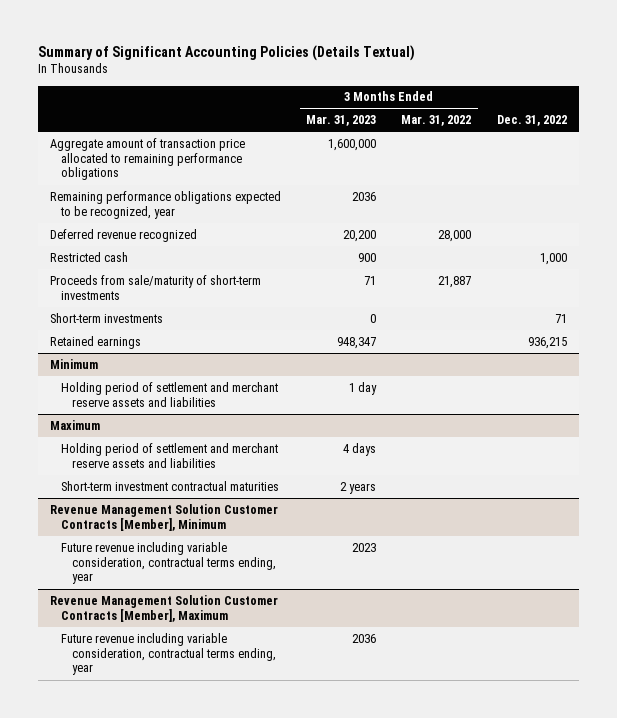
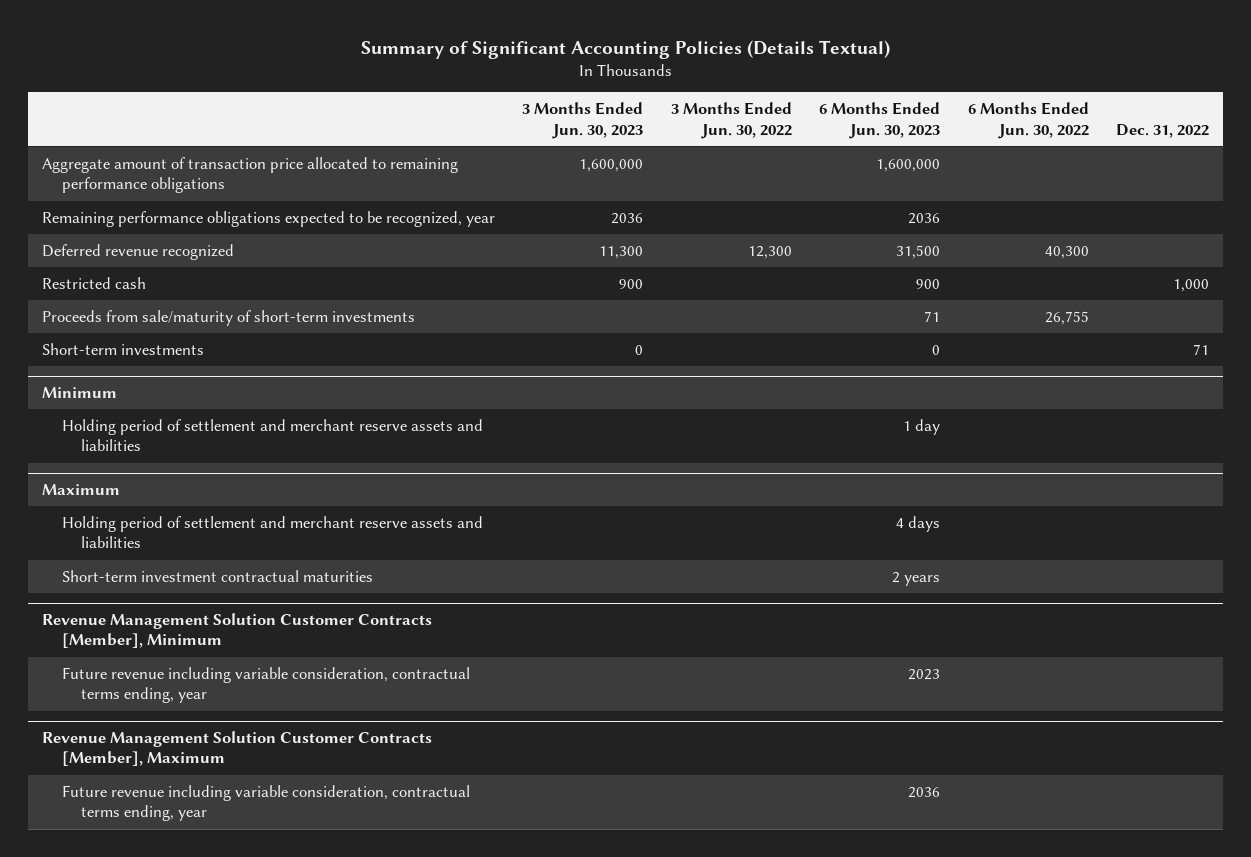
- | 3 Months Ended Mar. 31, 2023 | 3 Months Ended Mar. 31, 2022 | Dec. 31, 2022
+ | 3 Months Ended Jun. 30, 2023 | 3 Months Ended Jun. 30, 2022 | 6 Months Ended Jun. 30, 2023 | 6 Months Ended Jun. 30, 2022 | Dec. 31, 2022
- Retained earnings | 948,347 | | 936,215

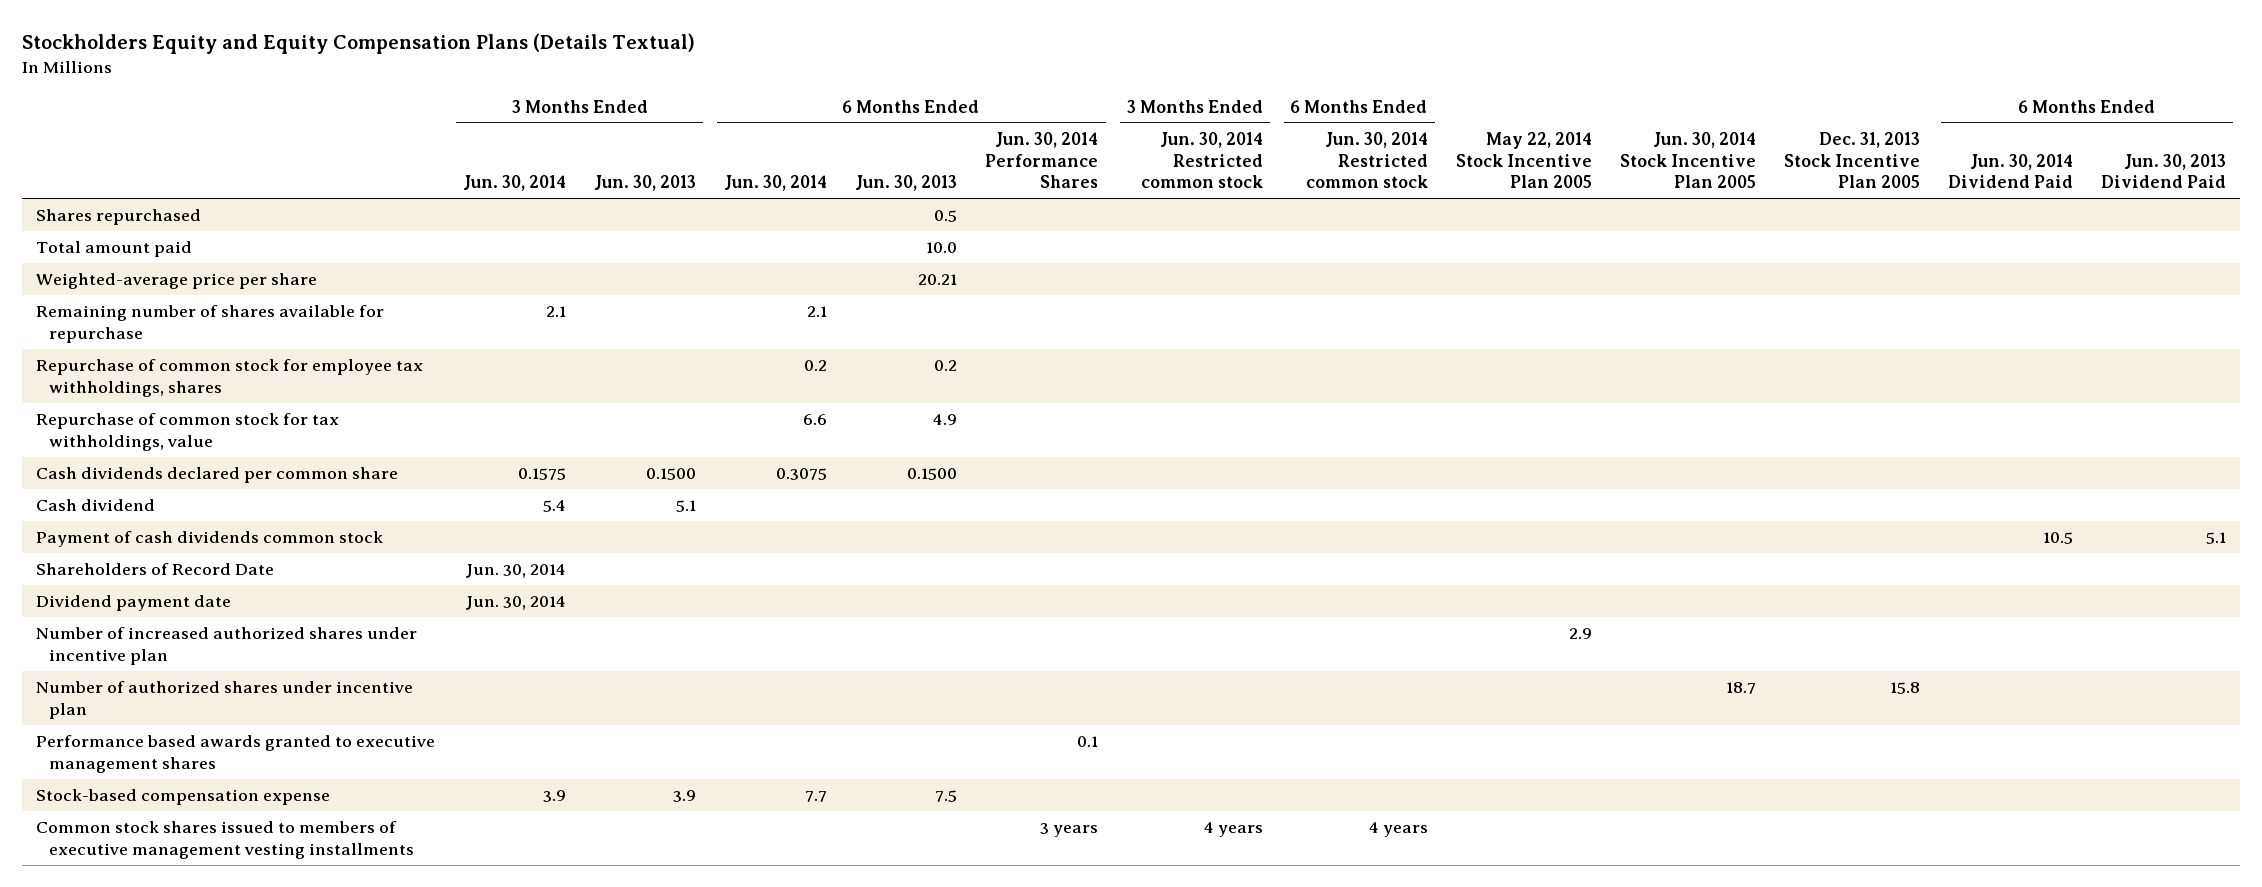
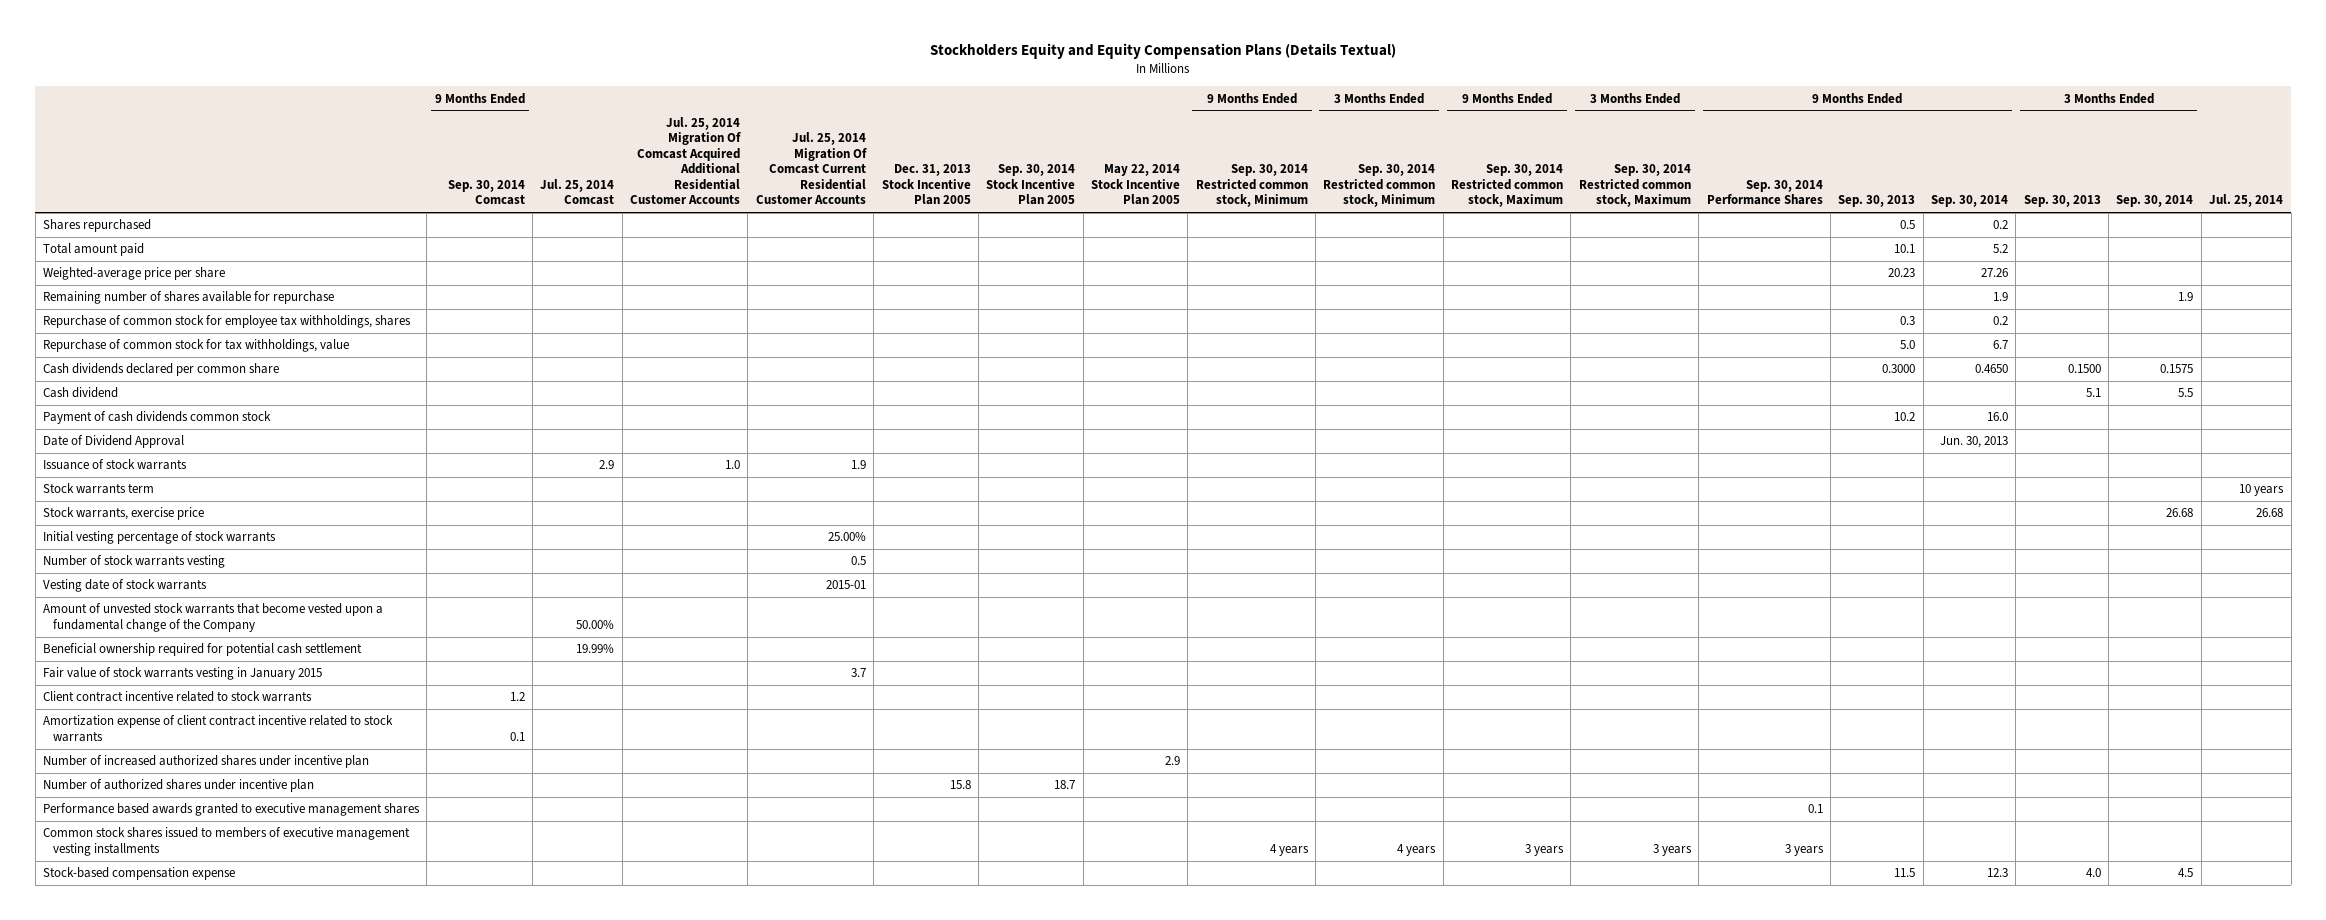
- | 3 Months Ended Jun. 30, 2014 | 3 Months Ended Jun. 30, 2013 | 6 Months Ended Jun. 30, 2014 | 6 Months Ended Jun. 30, 2013 | 6 Months Ended Jun. 30, 2014 Performance Shares | 3 Months Ended Jun. 30, 2014 Restricted common stock | 6 Months Ended Jun. 30, 2014 Restricted common stock | May 22, 2014 Stock Incentive Plan 2005 | Jun. 30, 2014 Stock Incentive Plan 2005 | Dec. 31, 2013 Stock Incentive Plan 2005 | 6 Months Ended Jun. 30, 2014 Dividend Paid | 6 Months Ended Jun. 30, 2013 Dividend Paid
+ | 9 Months Ended Sep. 30, 2014 Comcast | Jul. 25, 2014 Comcast | Jul. 25, 2014 Migration Of Comcast Acquired Additional Residential Customer Accounts | Jul. 25, 2014 Migration Of Comcast Current Residential Customer Accounts | Dec. 31, 2013 Stock Incentive Plan 2005 | Sep. 30, 2014 Stock Incentive Plan 2005 | May 22, 2014 Stock Incentive Plan 2005 | 9 Months Ended Sep. 30, 2014 Restricted common stock, Minimum | 3 Months Ended Sep. 30, 2014 Restricted common stock, Minimum | 9 Months Ended Sep. 30, 2014 Restricted common stock, Maximum | 3 Months Ended Sep. 30, 2014 Restricted common stock, Maximum | 9 Months Ended Sep. 30, 2014 Performance Shares | 9 Months Ended Sep. 30, 2013 | 9 Months Ended Sep. 30, 2014 | 3 Months Ended Sep. 30, 2013 | 3 Months Ended Sep. 30, 2014 | Jul. 25, 2014
- Shareholders of Record Date | Jun. 30, 2014 | | | | | | | | | | |
- Dividend payment date | Jun. 30, 2014 | | | | | | | | | | |
+ Date of Dividend Approval | | | | | | | | | | | | | | Jun. 30, 2013 | | |
+ Issuance of stock warrants | | 2.9 | 1.0 | 1.9 | | | | | | | | | | | | |
+ Stock warrants term | | | | | | | | | | | | | | | | | 10 years
+ Stock warrants, exercise price | | | | | | | | | | | | | | | | 26.68 | 26.68
+ Initial vesting percentage of stock warrants | | | | 25.00% | | | | | | | | | | | | |
+ Number of stock warrants vesting | | | | 0.5 | | | | | | | | | | | | |
+ Vesting date of stock warrants | | | | 2015-01 | | | | | | | | | | | | |
+ Amount of unvested stock warrants that become vested upon a fundamental change of the Company | | 50.00% | | | | | | | | | | | | | | |
+ Beneficial ownership required for potential cash settlement | | 19.99% | | | | | | | | | | | | | | |
+ Fair value of stock warrants vesting in January 2015 | | | | 3.7 | | | | | | | | | | | | |
+ Client contract incentive related to stock warrants | 1.2 | | | | | | | | | | | | | | | |
+ Amortization expense of client contract incentive related to stock warrants | 0.1 | | | | | | | | | | | | | | | |
moved down: Stock-based compensation expense | | | | | | | | | | | | | 11.5 | 12.3 | 4.0 | 4.5 |

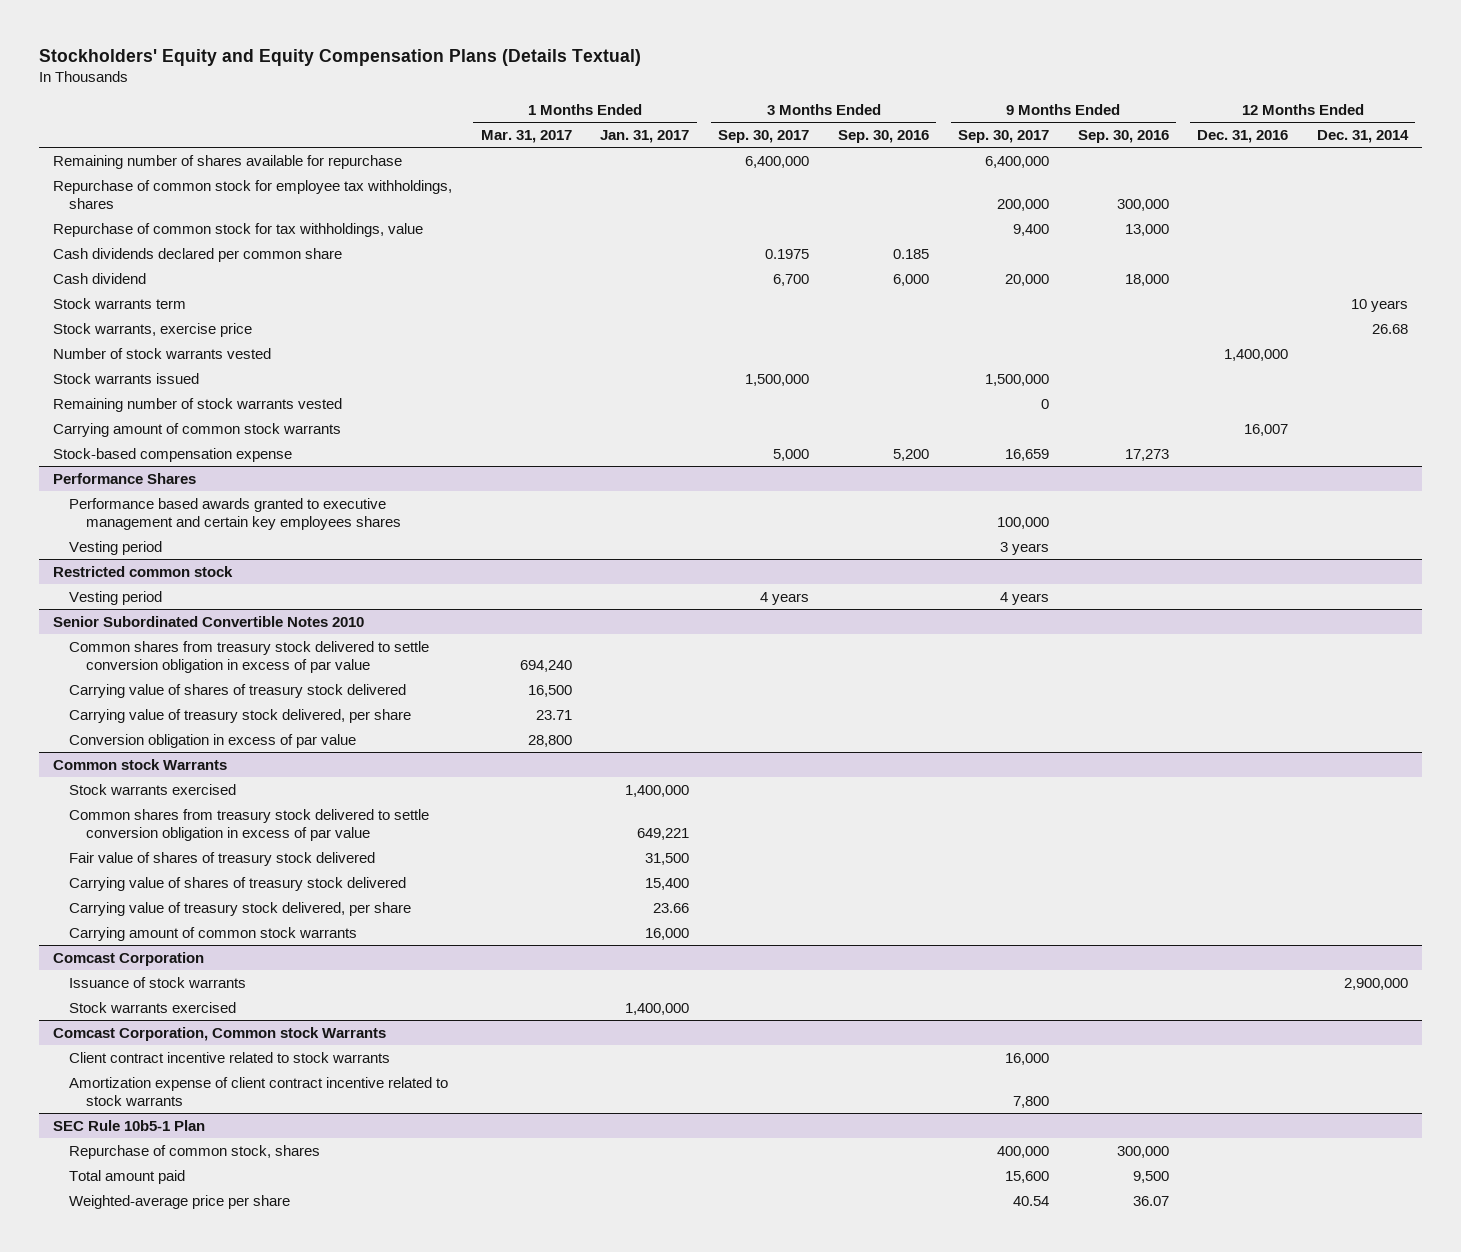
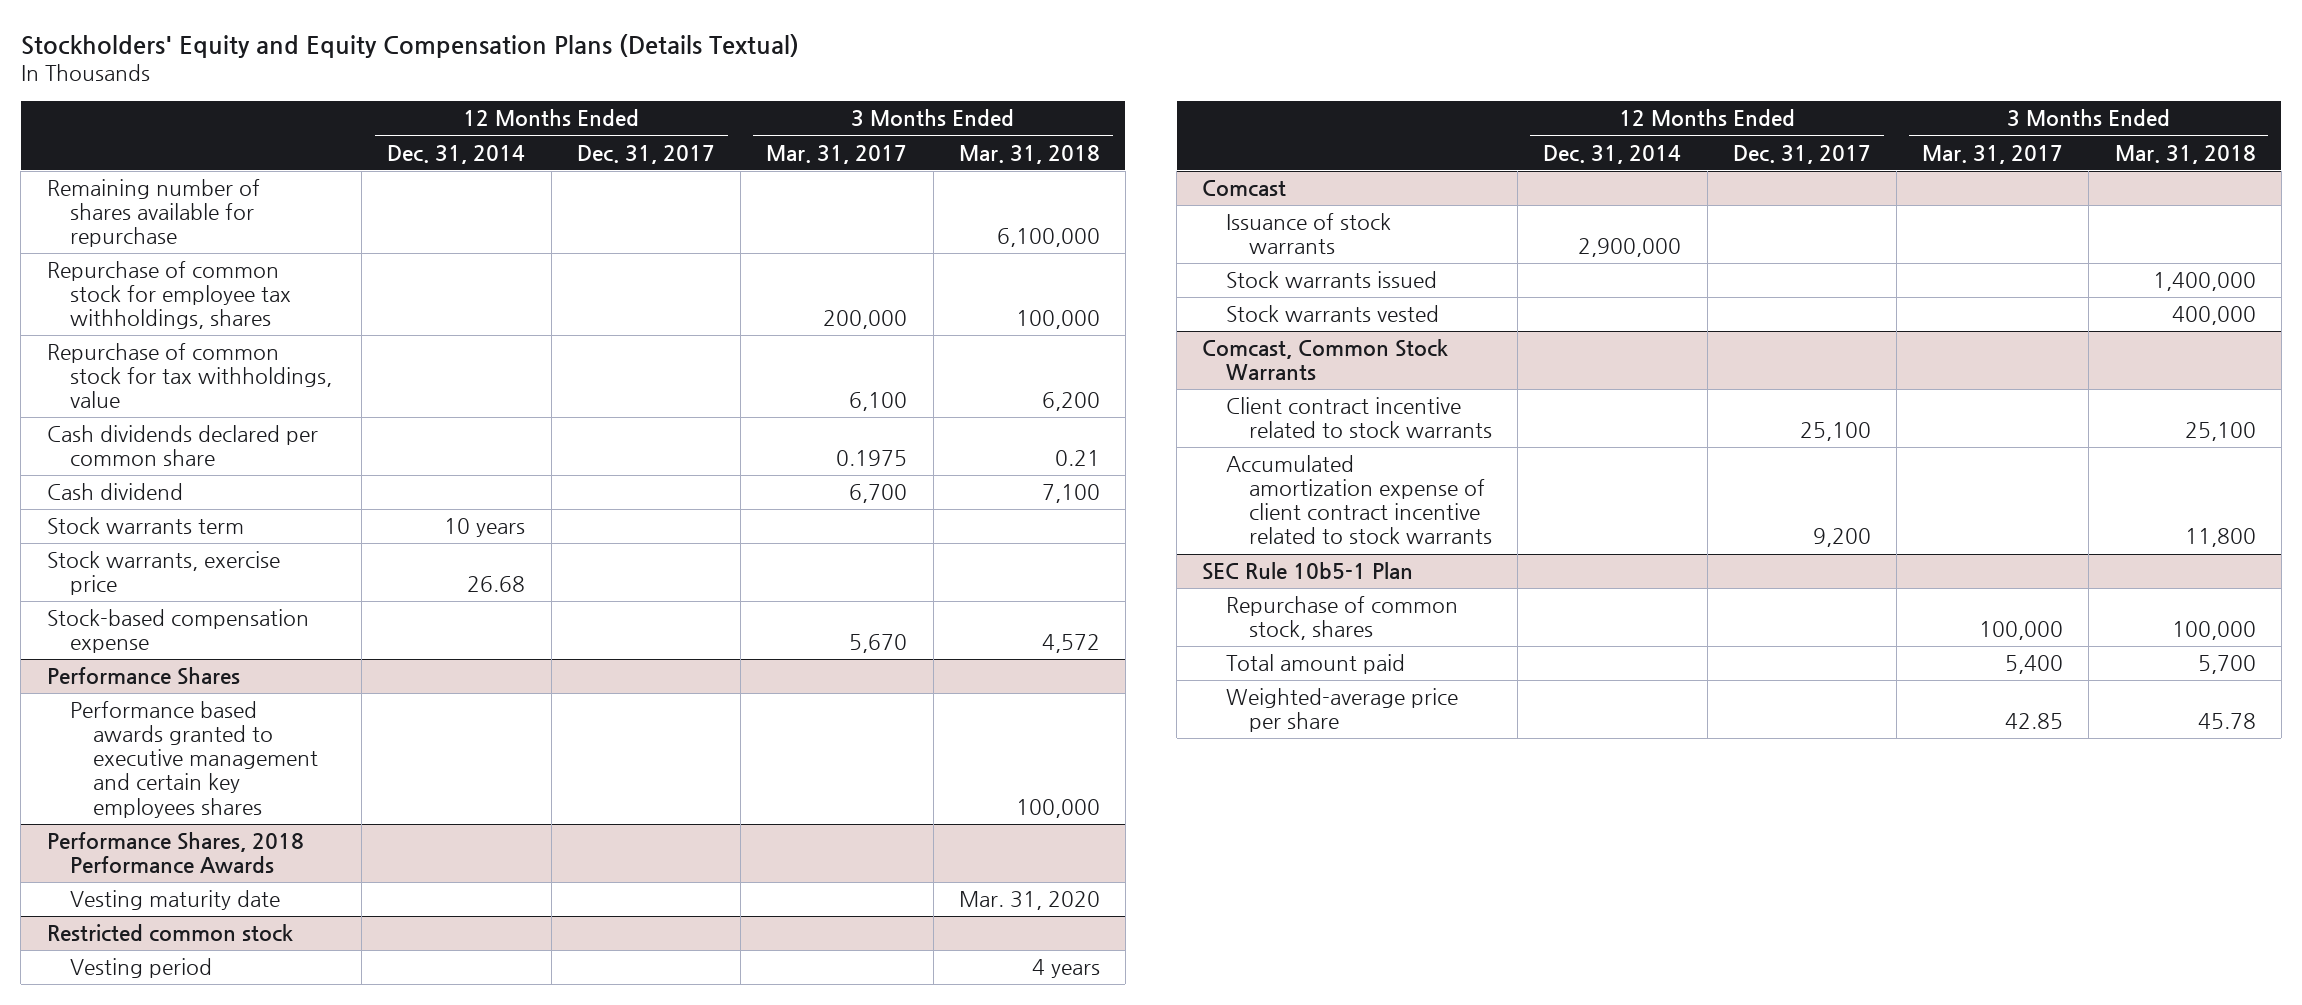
- | 1 Months Ended Mar. 31, 2017 | 1 Months Ended Jan. 31, 2017 | 3 Months Ended Sep. 30, 2017 | 3 Months Ended Sep. 30, 2016 | 9 Months Ended Sep. 30, 2017 | 9 Months Ended Sep. 30, 2016 | 12 Months Ended Dec. 31, 2016 | 12 Months Ended Dec. 31, 2014
+ | 12 Months Ended Dec. 31, 2014 | 12 Months Ended Dec. 31, 2017 | 3 Months Ended Mar. 31, 2017 | 3 Months Ended Mar. 31, 2018
- Number of stock warrants vested | | | | | | | 1,400,000 |
- Stock warrants issued | | | 1,500,000 | | 1,500,000 | | |
- Remaining number of stock warrants vested | | | | | 0 | | |
- Carrying amount of common stock warrants | | | | | | | 16,007 |
@ Performance Shares
- Vesting period | | | | | 3 years | | |
+ Performance Shares, 2018 Performance Awards
+ Vesting maturity date | | | | Mar. 31, 2020
- Senior Subordinated Convertible Notes 2010
- Common shares from treasury stock delivered to settle conversion obligation in excess of par value | 694,240 | | | | | | |
- Carrying value of shares of treasury stock delivered | 16,500 | | | | | | |
- Carrying value of treasury stock delivered, per share | 23.71 | | | | | | |
- Conversion obligation in excess of par value | 28,800 | | | | | | |
- Common stock Warrants
- Stock warrants exercised | | 1,400,000 | | | | | |
- Common shares from treasury stock delivered to settle conversion obligation in excess of par value | | 649,221 | | | | | |
- Fair value of shares of treasury stock delivered | | 31,500 | | | | | |
- Carrying value of shares of treasury stock delivered | | 15,400 | | | | | |
- Carrying value of treasury stock delivered, per share | | 23.66 | | | | | |
- Carrying amount of common stock warrants | | 16,000 | | | | | |
- Comcast Corporation
+ Comcast
- Stock warrants exercised | | 1,400,000 | | | | | |
- Comcast Corporation, Common stock Warrants
+ Stock warrants issued | | | | 1,400,000
+ Stock warrants vested | | | | 400,000
+ Comcast, Common Stock Warrants
- Amortization expense of client contract incentive related to stock warrants | | | | | 7,800 | | |
+ Accumulated amortization expense of client contract incentive related to stock warrants | | 9,200 | | 11,800

